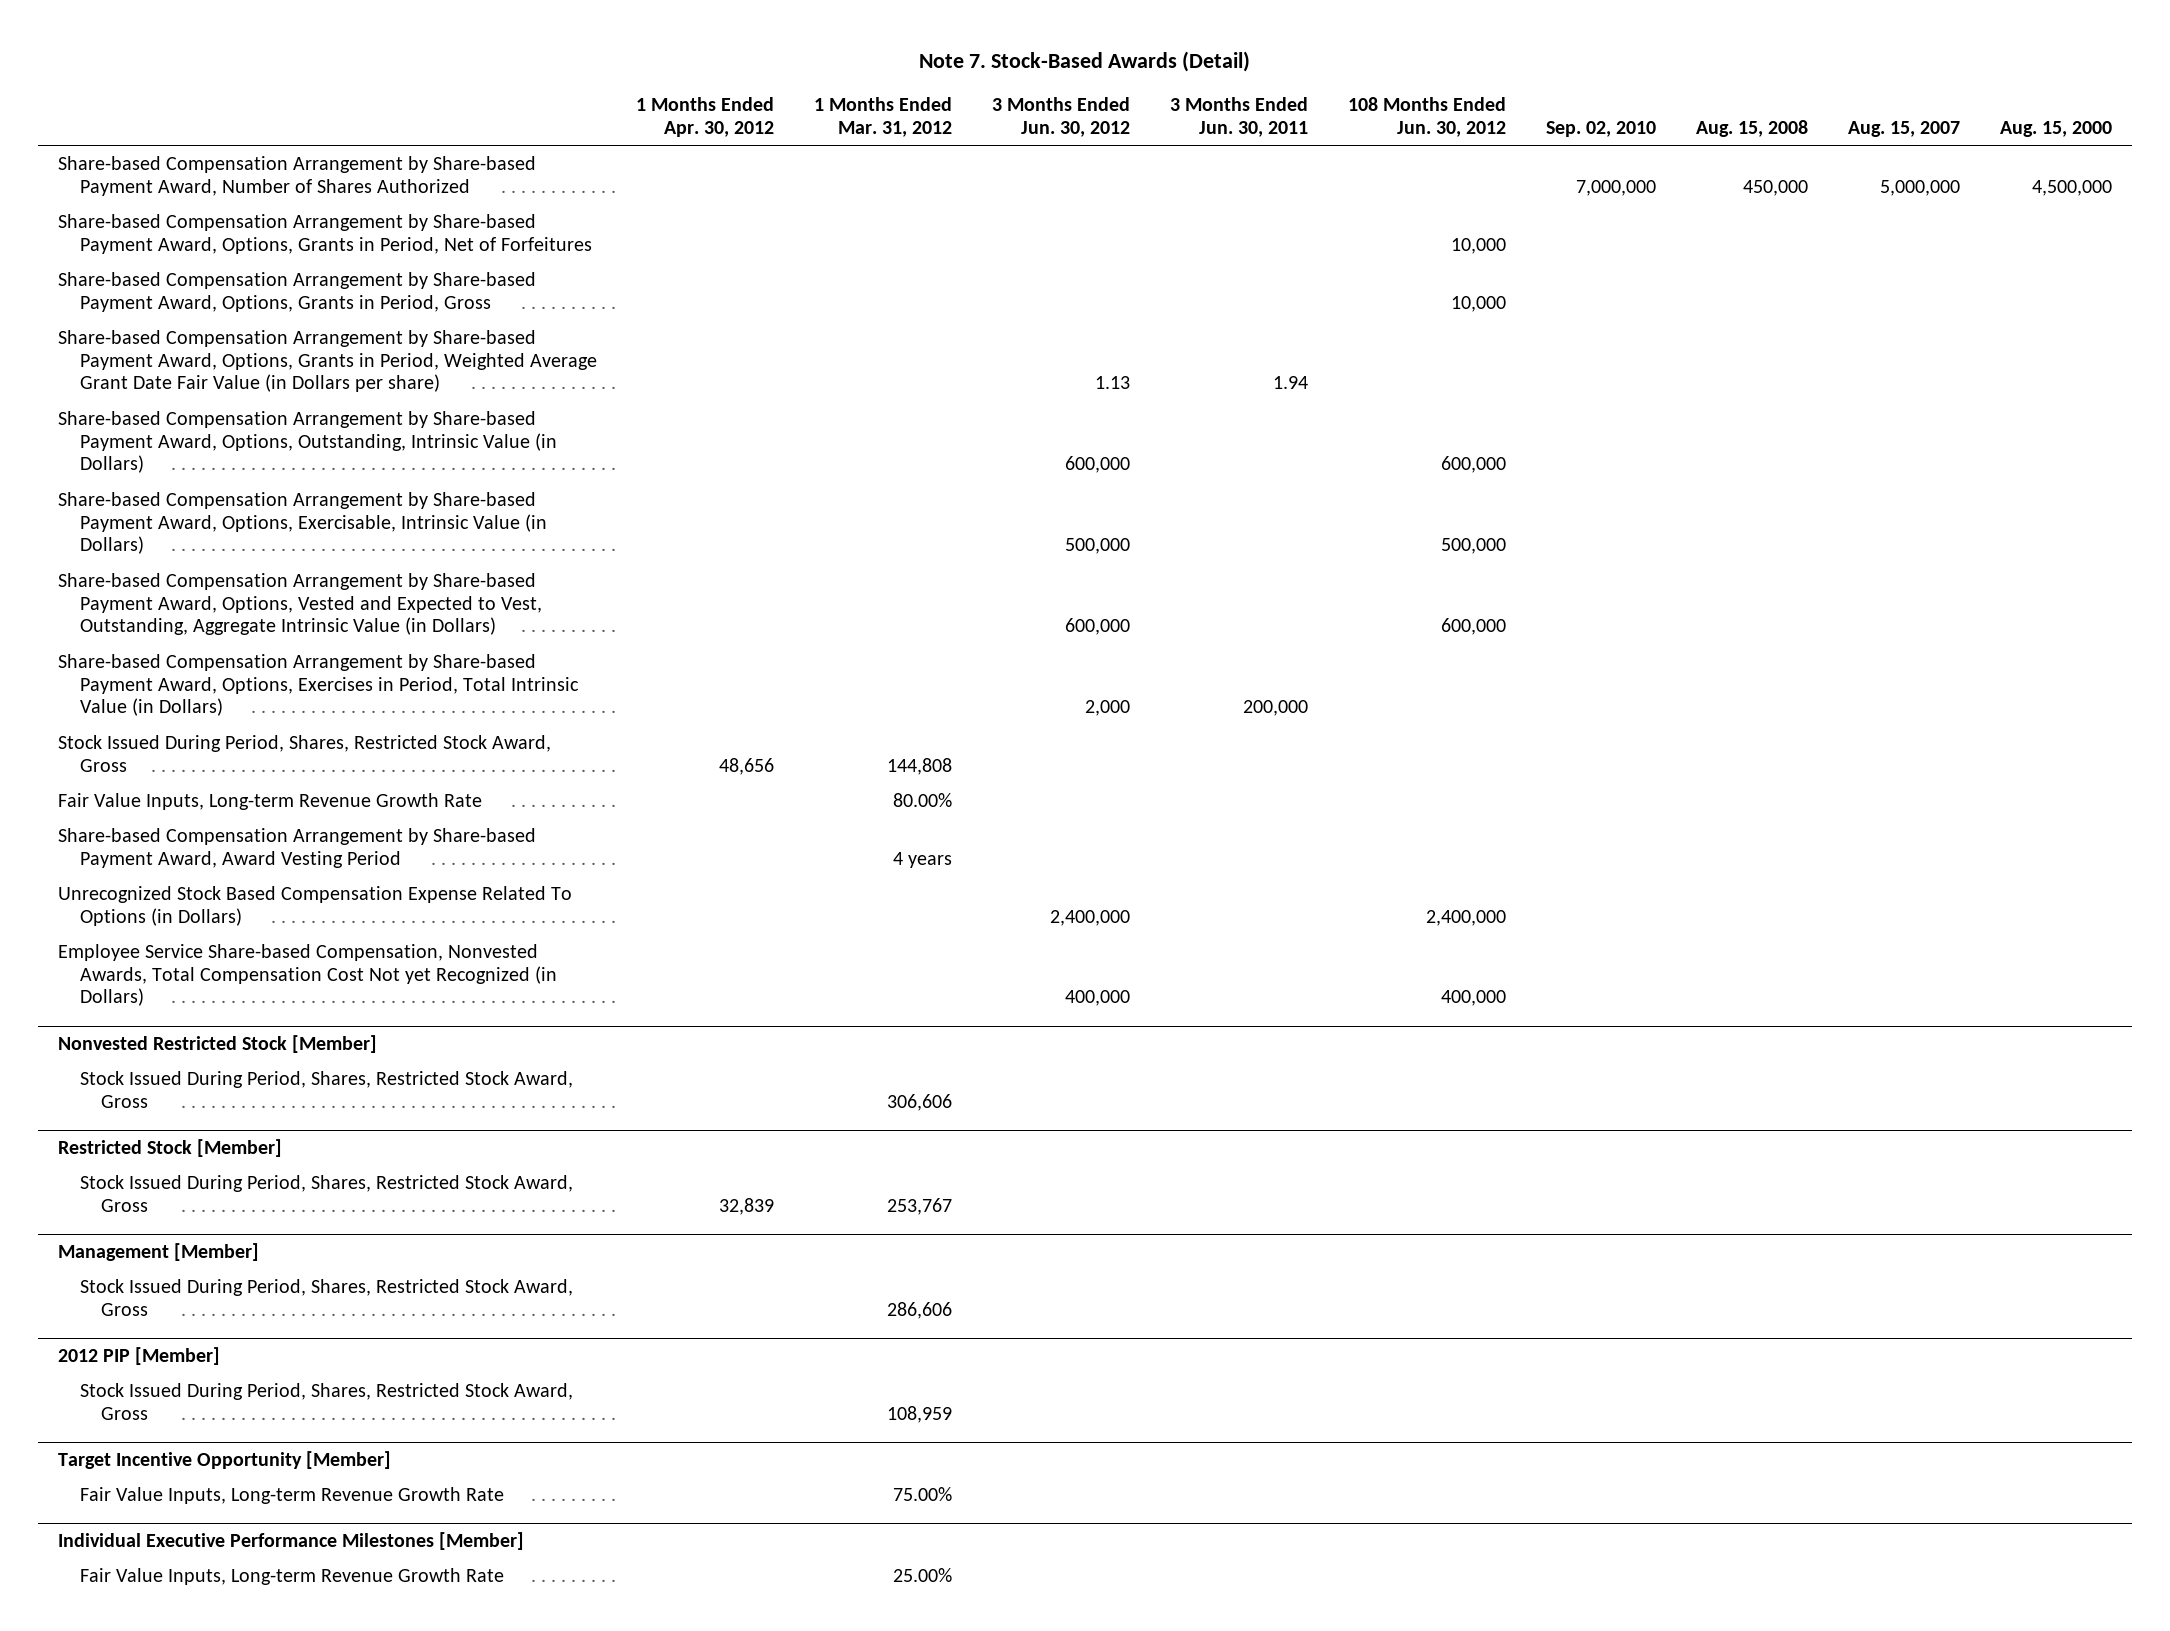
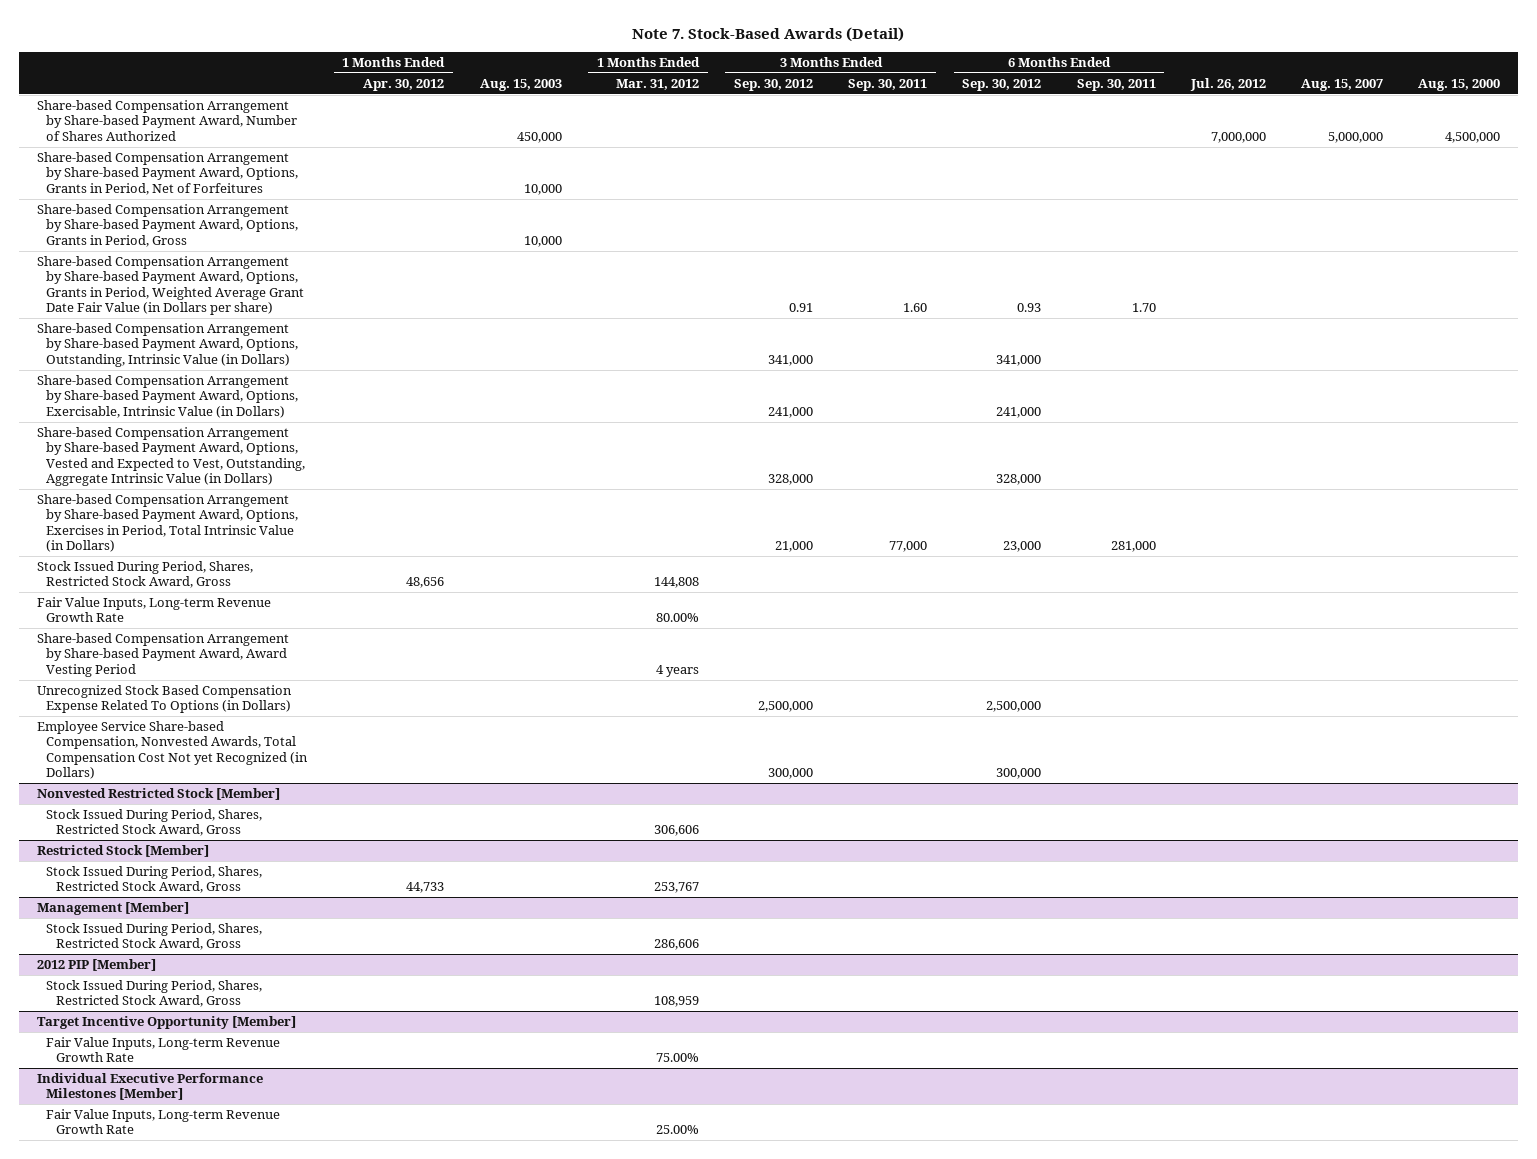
- | 1 Months Ended Apr. 30, 2012 | 1 Months Ended Mar. 31, 2012 | 3 Months Ended Jun. 30, 2012 | 3 Months Ended Jun. 30, 2011 | 108 Months Ended Jun. 30, 2012 | Sep. 02, 2010 | Aug. 15, 2008 | Aug. 15, 2007 | Aug. 15, 2000
+ | 1 Months Ended Apr. 30, 2012 | Aug. 15, 2003 | 1 Months Ended Mar. 31, 2012 | 3 Months Ended Sep. 30, 2012 | 3 Months Ended Sep. 30, 2011 | 6 Months Ended Sep. 30, 2012 | 6 Months Ended Sep. 30, 2011 | Jul. 26, 2012 | Aug. 15, 2007 | Aug. 15, 2000
@ Restricted Stock [Member]
- Stock Issued During Period, Shares, Restricted Stock Award, Gross | 32,839 | 253,767 | | | | | | |
+ Stock Issued During Period, Shares, Restricted Stock Award, Gross | 44,733 | | 253,767 | | | | | | |

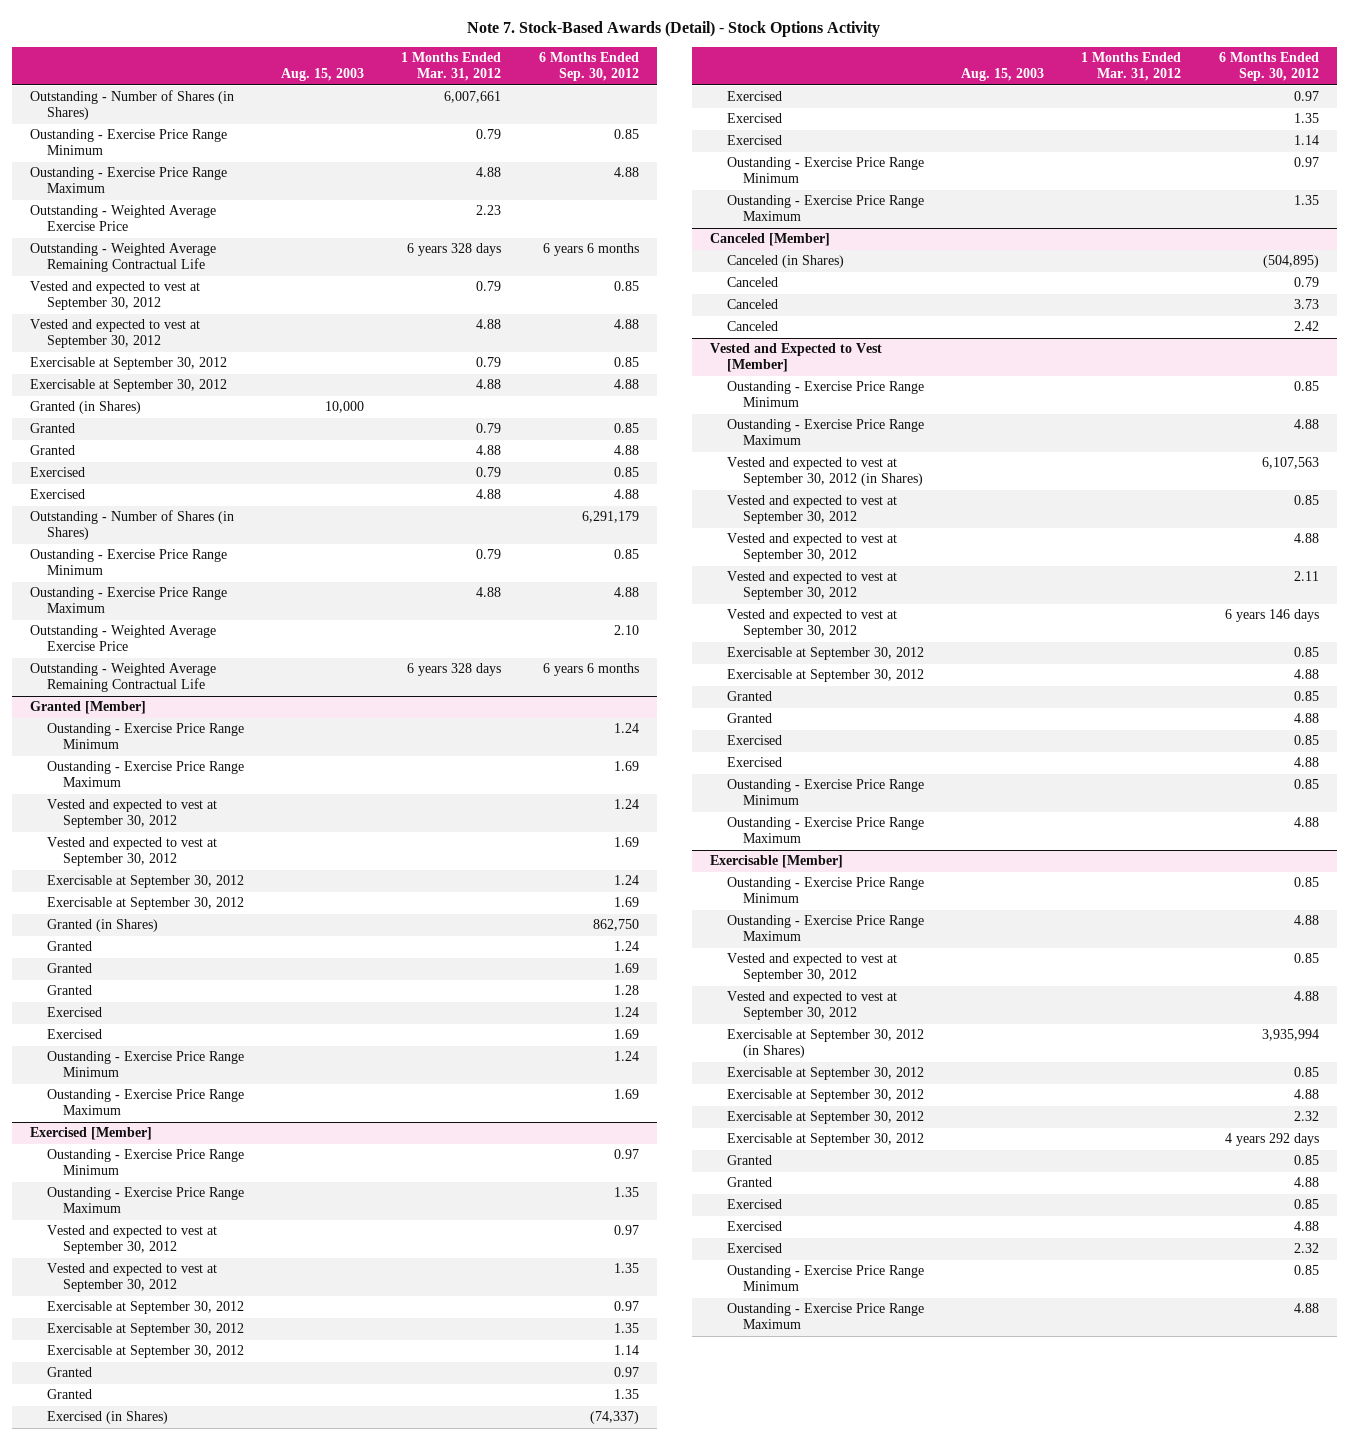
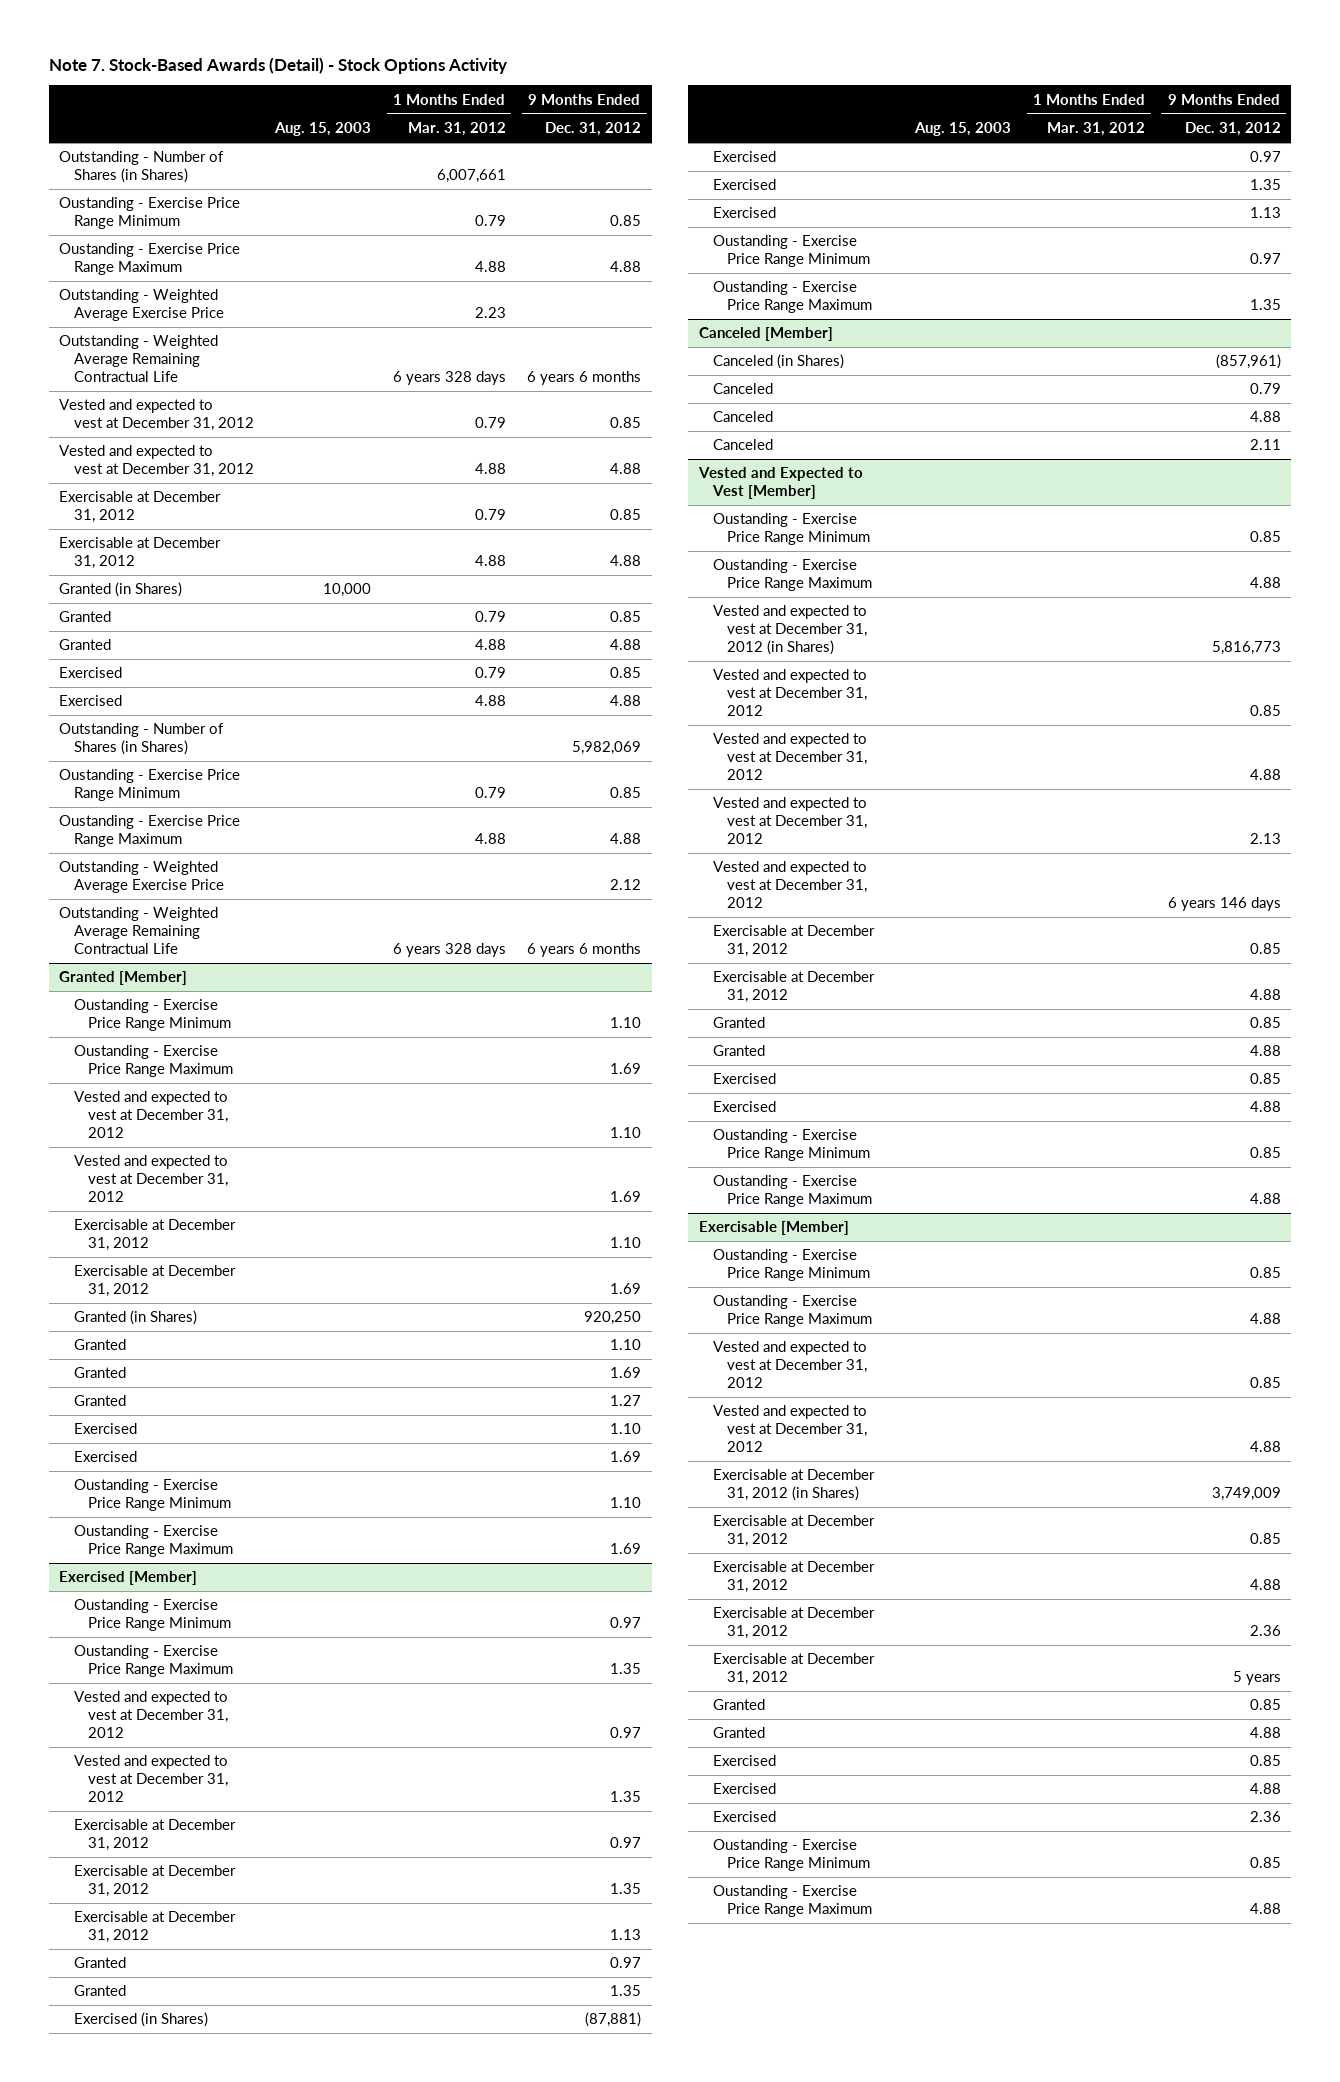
- | Aug. 15, 2003 | 1 Months Ended Mar. 31, 2012 | 6 Months Ended Sep. 30, 2012
+ | Aug. 15, 2003 | 1 Months Ended Mar. 31, 2012 | 9 Months Ended Dec. 31, 2012
- Vested and expected to vest at September 30, 2012 | | 0.79 | 0.85
- Vested and expected to vest at September 30, 2012 | | 4.88 | 4.88
- Exercisable at September 30, 2012 | | 0.79 | 0.85
- Exercisable at September 30, 2012 | | 4.88 | 4.88
+ Vested and expected to vest at December 31, 2012 | | 0.79 | 0.85
+ Vested and expected to vest at December 31, 2012 | | 4.88 | 4.88
+ Exercisable at December 31, 2012 | | 0.79 | 0.85
+ Exercisable at December 31, 2012 | | 4.88 | 4.88
@ Granted [Member]
- Vested and expected to vest at September 30, 2012 | | | 1.24
- Vested and expected to vest at September 30, 2012 | | | 1.69
- Exercisable at September 30, 2012 | | | 1.24
- Exercisable at September 30, 2012 | | | 1.69
+ Vested and expected to vest at December 31, 2012 | | | 1.10
+ Vested and expected to vest at December 31, 2012 | | | 1.69
+ Exercisable at December 31, 2012 | | | 1.10
+ Exercisable at December 31, 2012 | | | 1.69
@ Exercised [Member]
- Vested and expected to vest at September 30, 2012 | | | 0.97
- Vested and expected to vest at September 30, 2012 | | | 1.35
- Exercisable at September 30, 2012 | | | 0.97
- Exercisable at September 30, 2012 | | | 1.35
- Exercisable at September 30, 2012 | | | 1.14
+ Vested and expected to vest at December 31, 2012 | | | 0.97
+ Vested and expected to vest at December 31, 2012 | | | 1.35
+ Exercisable at December 31, 2012 | | | 0.97
+ Exercisable at December 31, 2012 | | | 1.35
+ Exercisable at December 31, 2012 | | | 1.13
@ Vested and Expected to Vest [Member]
- Vested and expected to vest at September 30, 2012 (in Shares) | | | 6,107,563
- Vested and expected to vest at September 30, 2012 | | | 0.85
- Vested and expected to vest at September 30, 2012 | | | 4.88
- Vested and expected to vest at September 30, 2012 | | | 2.11
- Vested and expected to vest at September 30, 2012 | | | 6 years 146 days
- Exercisable at September 30, 2012 | | | 0.85
- Exercisable at September 30, 2012 | | | 4.88
+ Vested and expected to vest at December 31, 2012 (in Shares) | | | 5,816,773
+ Vested and expected to vest at December 31, 2012 | | | 0.85
+ Vested and expected to vest at December 31, 2012 | | | 4.88
+ Vested and expected to vest at December 31, 2012 | | | 2.13
+ Vested and expected to vest at December 31, 2012 | | | 6 years 146 days
+ Exercisable at December 31, 2012 | | | 0.85
+ Exercisable at December 31, 2012 | | | 4.88
@ Exercisable [Member]
- Vested and expected to vest at September 30, 2012 | | | 0.85
- Vested and expected to vest at September 30, 2012 | | | 4.88
- Exercisable at September 30, 2012 (in Shares) | | | 3,935,994
- Exercisable at September 30, 2012 | | | 0.85
- Exercisable at September 30, 2012 | | | 4.88
- Exercisable at September 30, 2012 | | | 2.32
- Exercisable at September 30, 2012 | | | 4 years 292 days
+ Vested and expected to vest at December 31, 2012 | | | 0.85
+ Vested and expected to vest at December 31, 2012 | | | 4.88
+ Exercisable at December 31, 2012 (in Shares) | | | 3,749,009
+ Exercisable at December 31, 2012 | | | 0.85
+ Exercisable at December 31, 2012 | | | 4.88
+ Exercisable at December 31, 2012 | | | 2.36
+ Exercisable at December 31, 2012 | | | 5 years

